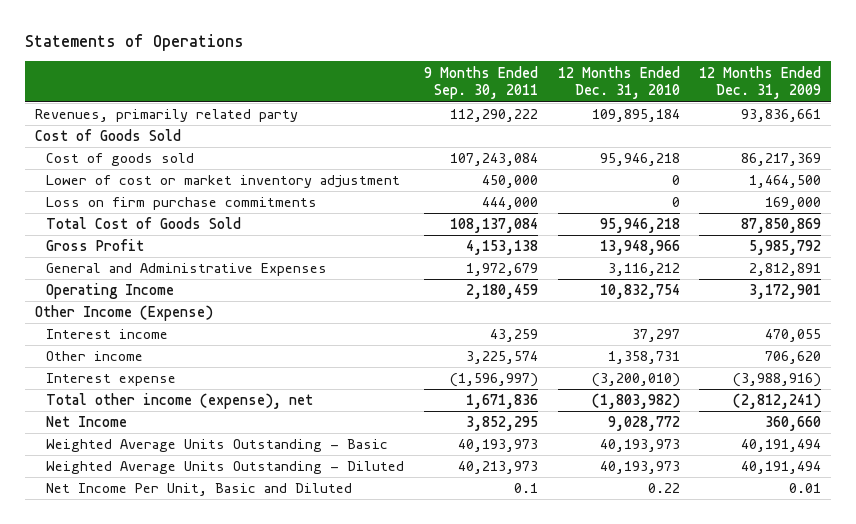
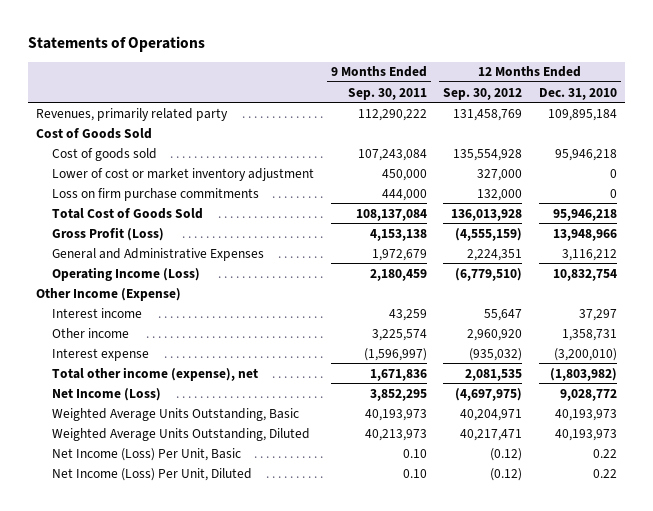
- | 9 Months Ended Sep. 30, 2011 | 12 Months Ended Dec. 31, 2010 | 12 Months Ended Dec. 31, 2009
+ | 9 Months Ended Sep. 30, 2011 | 12 Months Ended Sep. 30, 2012 | 12 Months Ended Dec. 31, 2010
- Gross Profit | 4,153,138 | 13,948,966 | 5,985,792
+ Gross Profit (Loss) | 4,153,138 | (4,555,159) | 13,948,966
- Operating Income | 2,180,459 | 10,832,754 | 3,172,901
+ Operating Income (Loss) | 2,180,459 | (6,779,510) | 10,832,754
- Net Income | 3,852,295 | 9,028,772 | 360,660
- Weighted Average Units Outstanding - Basic | 40,193,973 | 40,193,973 | 40,191,494
- Weighted Average Units Outstanding - Diluted | 40,213,973 | 40,193,973 | 40,191,494
- Net Income Per Unit, Basic and Diluted | 0.1 | 0.22 | 0.01
+ Net Income (Loss) | 3,852,295 | (4,697,975) | 9,028,772
+ Weighted Average Units Outstanding, Basic | 40,193,973 | 40,204,971 | 40,193,973
+ Weighted Average Units Outstanding, Diluted | 40,213,973 | 40,217,471 | 40,193,973
+ Net Income (Loss) Per Unit, Basic | 0.10 | (0.12) | 0.22
+ Net Income (Loss) Per Unit, Diluted | 0.10 | (0.12) | 0.22

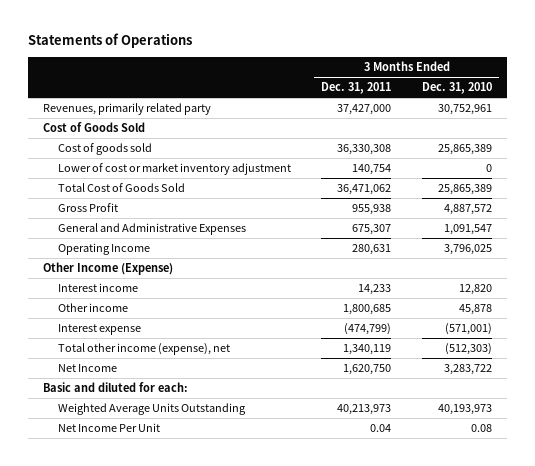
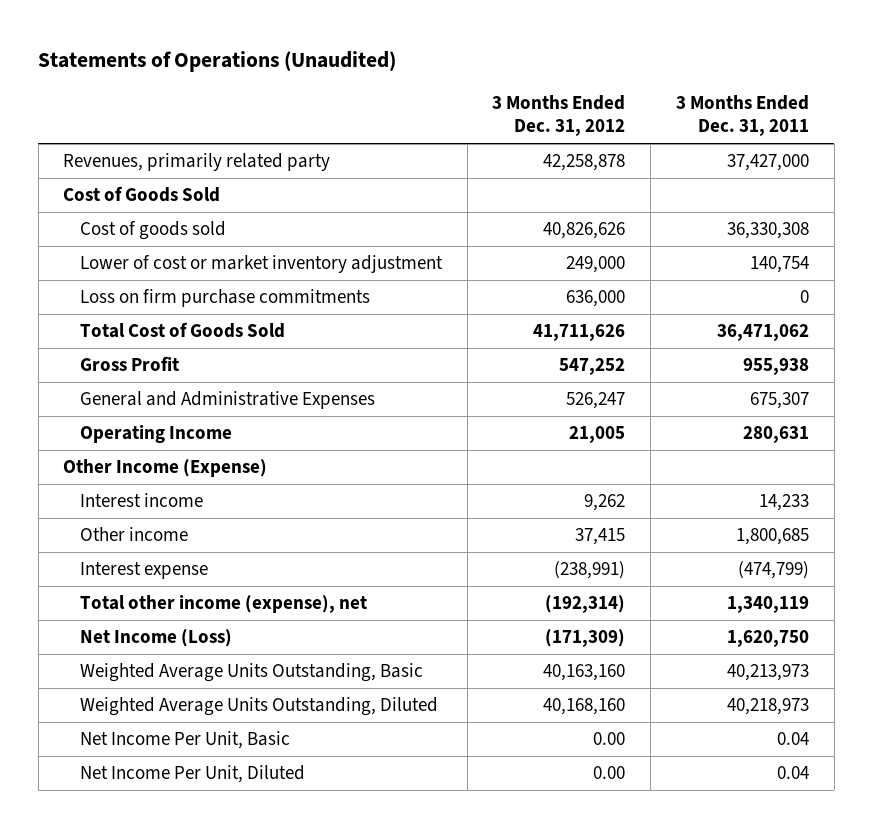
- Statements of Operations
+ Statements of Operations (Unaudited)
- | 3 Months Ended Dec. 31, 2011 | 3 Months Ended Dec. 31, 2010
+ | 3 Months Ended Dec. 31, 2012 | 3 Months Ended Dec. 31, 2011
+ Loss on firm purchase commitments | 636,000 | 0
- Net Income | 1,620,750 | 3,283,722
- Basic and diluted for each:
- Weighted Average Units Outstanding | 40,213,973 | 40,193,973
- Net Income Per Unit | 0.04 | 0.08
+ Net Income (Loss) | (171,309) | 1,620,750
+ Weighted Average Units Outstanding, Basic | 40,163,160 | 40,213,973
+ Weighted Average Units Outstanding, Diluted | 40,168,160 | 40,218,973
+ Net Income Per Unit, Basic | 0.00 | 0.04
+ Net Income Per Unit, Diluted | 0.00 | 0.04

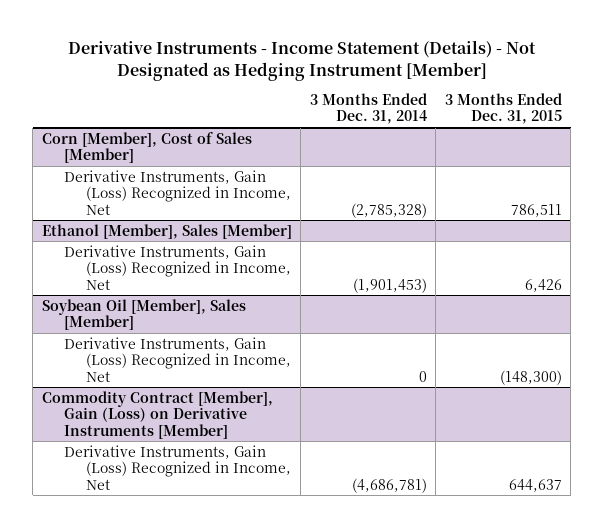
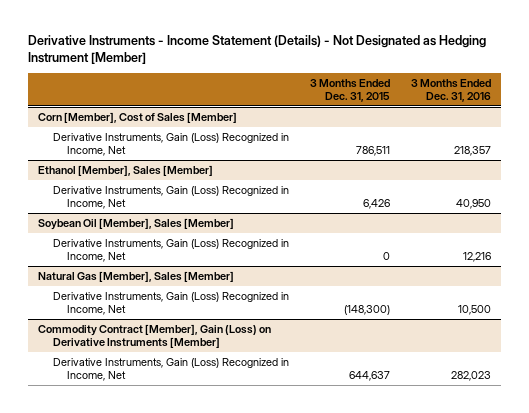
- | 3 Months Ended Dec. 31, 2014 | 3 Months Ended Dec. 31, 2015
+ | 3 Months Ended Dec. 31, 2015 | 3 Months Ended Dec. 31, 2016
@ Soybean Oil [Member], Sales [Member]
+ Derivative Instruments, Gain (Loss) Recognized in Income, Net | 0 | 12,216
+ Natural Gas [Member], Sales [Member]

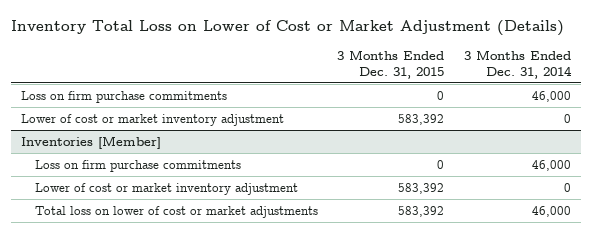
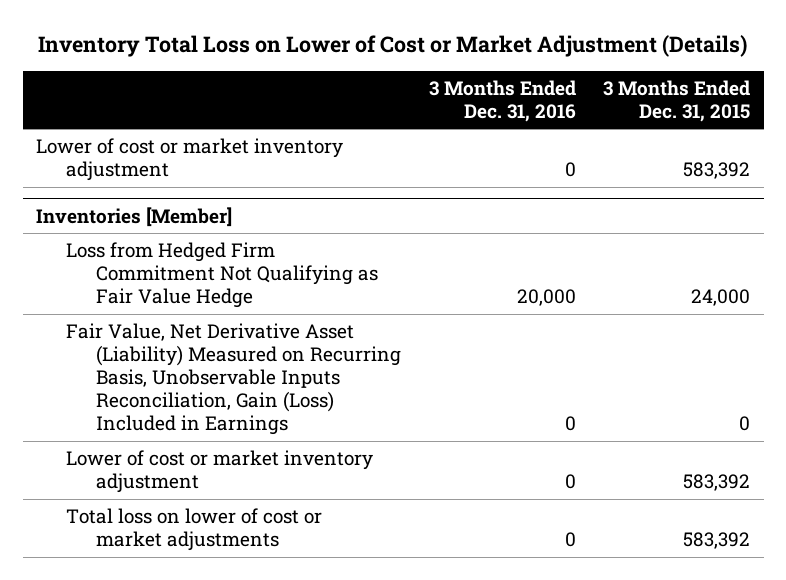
- | 3 Months Ended Dec. 31, 2015 | 3 Months Ended Dec. 31, 2014
+ | 3 Months Ended Dec. 31, 2016 | 3 Months Ended Dec. 31, 2015
- Loss on firm purchase commitments | 0 | 46,000
@ Inventories [Member]
- Loss on firm purchase commitments | 0 | 46,000
+ Loss from Hedged Firm Commitment Not Qualifying as Fair Value Hedge | 20,000 | 24,000
+ Fair Value, Net Derivative Asset (Liability) Measured on Recurring Basis, Unobservable Inputs Reconciliation, Gain (Loss) Included in Earnings | 0 | 0

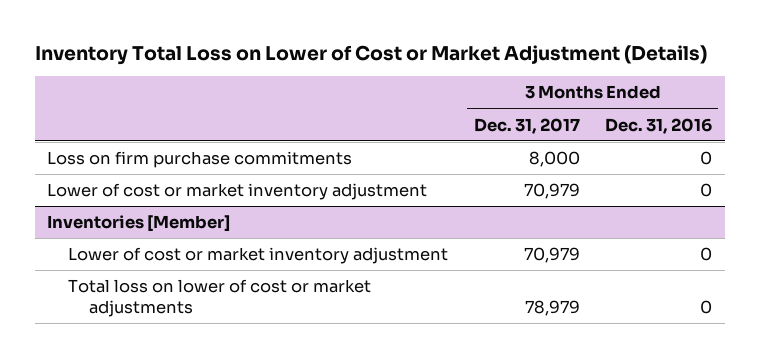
- | 3 Months Ended Dec. 31, 2016 | 3 Months Ended Dec. 31, 2015
+ | 3 Months Ended Dec. 31, 2017 | 3 Months Ended Dec. 31, 2016
+ Loss on firm purchase commitments | 8,000 | 0
@ Inventories [Member]
- Loss from Hedged Firm Commitment Not Qualifying as Fair Value Hedge | 20,000 | 24,000
- Fair Value, Net Derivative Asset (Liability) Measured on Recurring Basis, Unobservable Inputs Reconciliation, Gain (Loss) Included in Earnings | 0 | 0

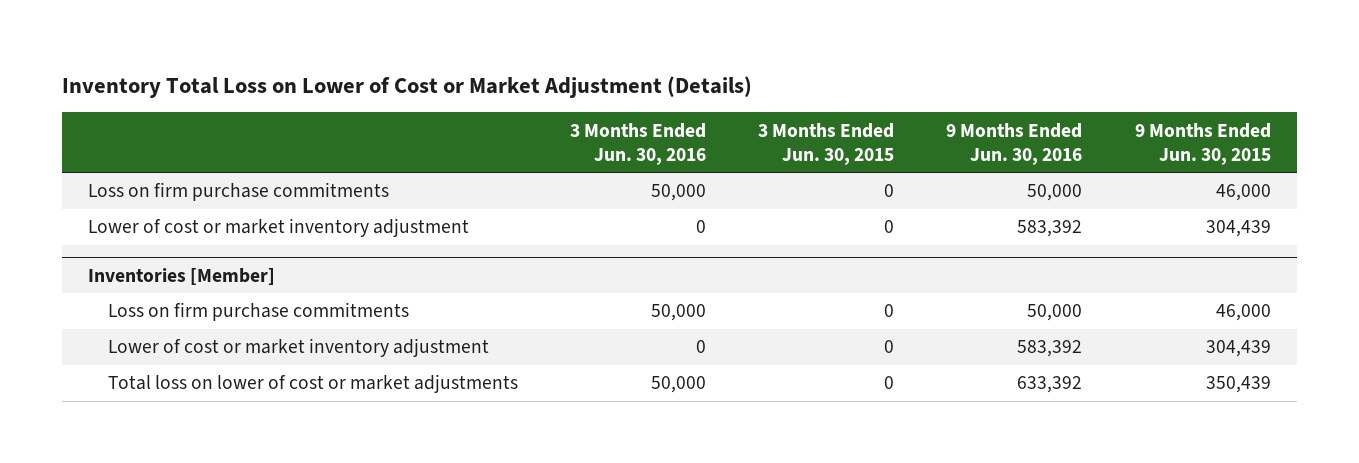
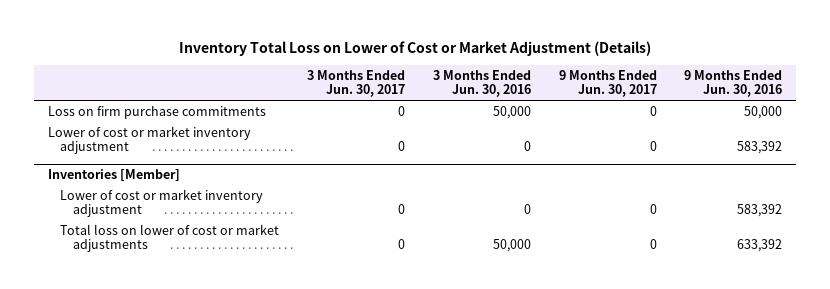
- | 3 Months Ended Jun. 30, 2016 | 3 Months Ended Jun. 30, 2015 | 9 Months Ended Jun. 30, 2016 | 9 Months Ended Jun. 30, 2015
+ | 3 Months Ended Jun. 30, 2017 | 3 Months Ended Jun. 30, 2016 | 9 Months Ended Jun. 30, 2017 | 9 Months Ended Jun. 30, 2016
@ Inventories [Member]
- Loss on firm purchase commitments | 50,000 | 0 | 50,000 | 46,000

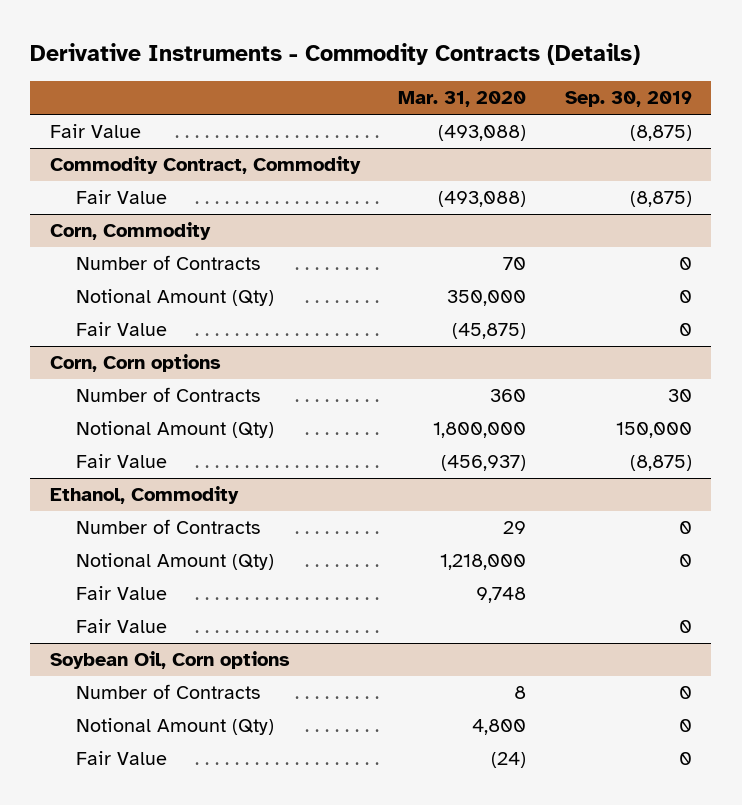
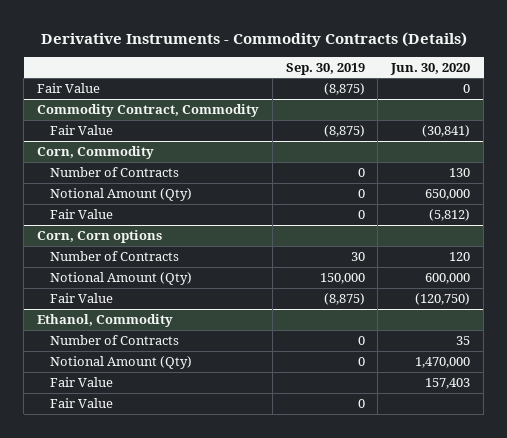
- | Mar. 31, 2020 | Sep. 30, 2019
+ | Sep. 30, 2019 | Jun. 30, 2020
- Soybean Oil, Corn options
- Number of Contracts | 8 | 0
- Notional Amount (Qty) | 4,800 | 0
- Fair Value | (24) | 0

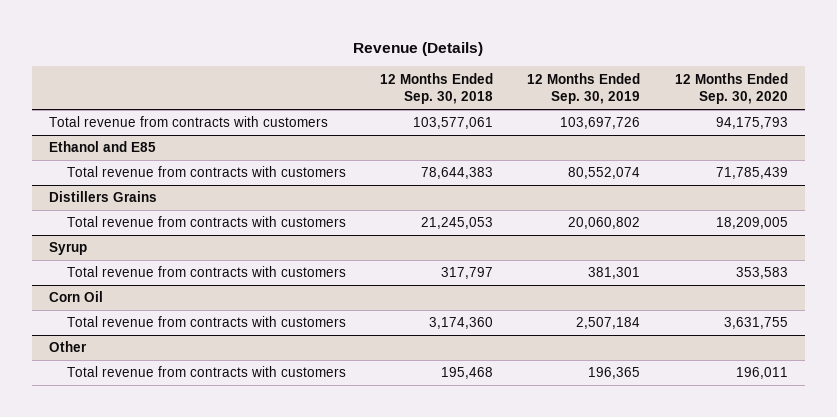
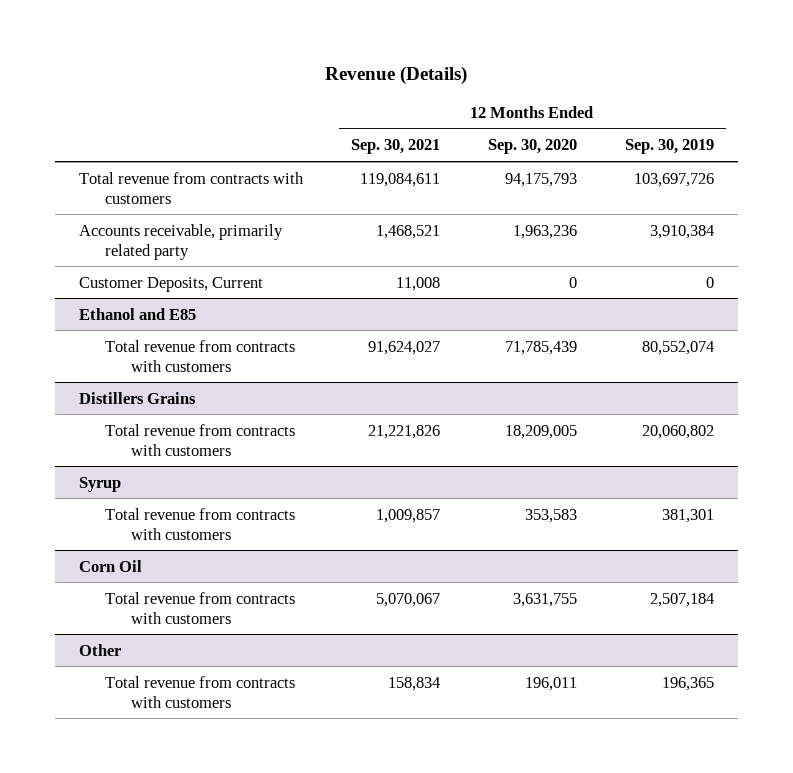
- | 12 Months Ended Sep. 30, 2018 | 12 Months Ended Sep. 30, 2019 | 12 Months Ended Sep. 30, 2020
+ | 12 Months Ended Sep. 30, 2021 | 12 Months Ended Sep. 30, 2020 | 12 Months Ended Sep. 30, 2019
+ Accounts receivable, primarily related party | 1,468,521 | 1,963,236 | 3,910,384
+ Customer Deposits, Current | 11,008 | 0 | 0

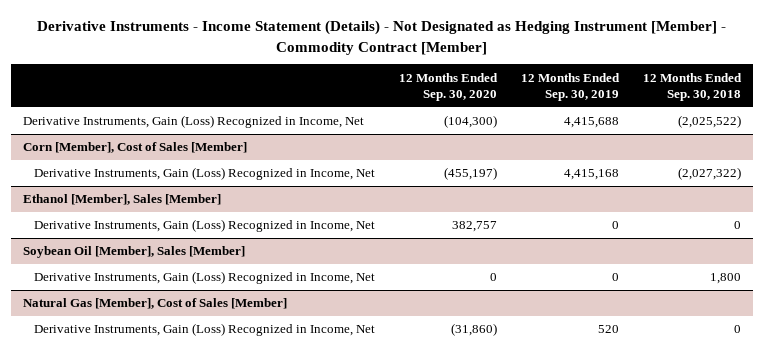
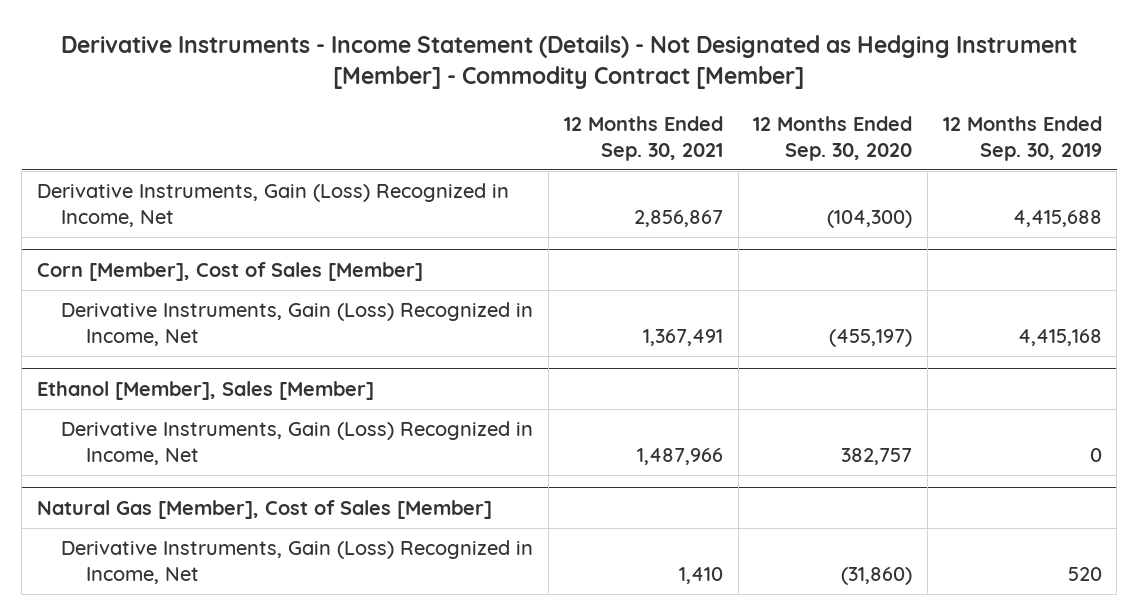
- | 12 Months Ended Sep. 30, 2020 | 12 Months Ended Sep. 30, 2019 | 12 Months Ended Sep. 30, 2018
+ | 12 Months Ended Sep. 30, 2021 | 12 Months Ended Sep. 30, 2020 | 12 Months Ended Sep. 30, 2019
- Soybean Oil [Member], Sales [Member]
- Derivative Instruments, Gain (Loss) Recognized in Income, Net | 0 | 0 | 1,800

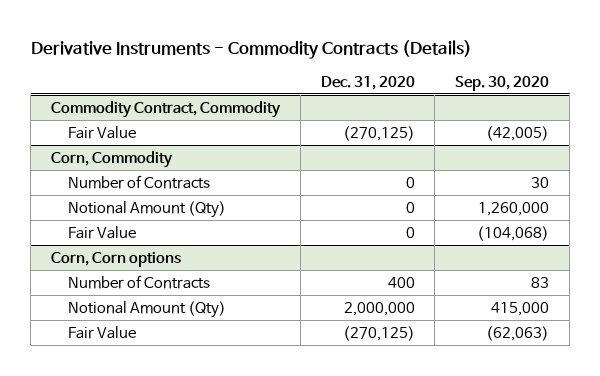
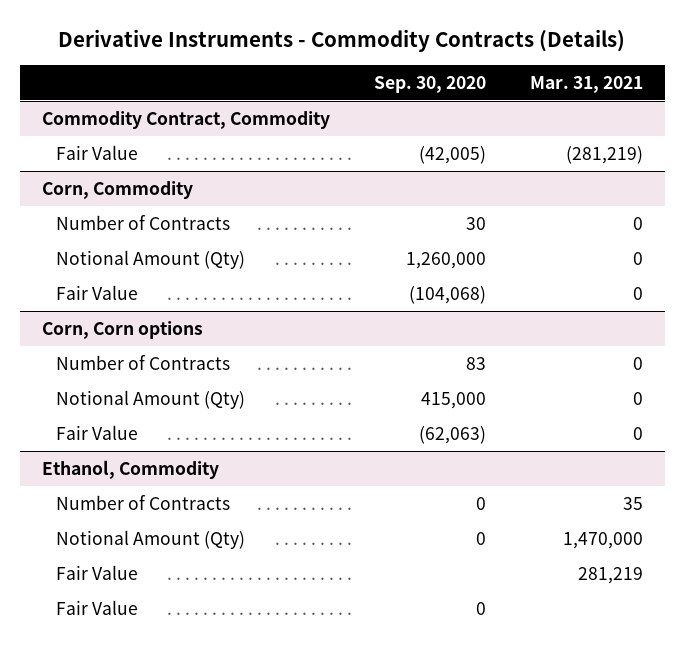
- | Dec. 31, 2020 | Sep. 30, 2020
+ | Sep. 30, 2020 | Mar. 31, 2021
+ Ethanol, Commodity
+ Number of Contracts | 0 | 35
+ Notional Amount (Qty) | 0 | 1,470,000
+ Fair Value | | 281,219
+ Fair Value | 0 |

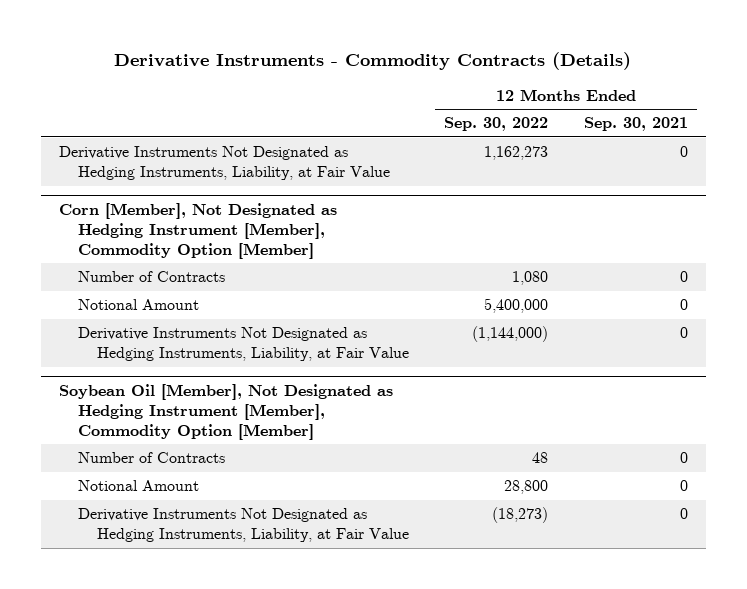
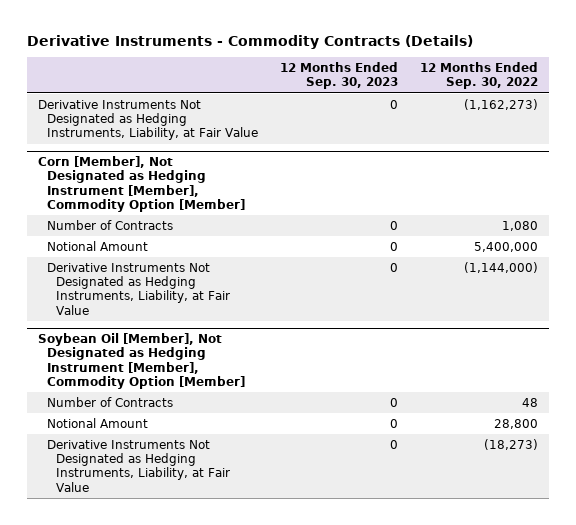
- | 12 Months Ended Sep. 30, 2022 | 12 Months Ended Sep. 30, 2021
+ | 12 Months Ended Sep. 30, 2023 | 12 Months Ended Sep. 30, 2022
- Derivative Instruments Not Designated as Hedging Instruments, Liability, at Fair Value | 1,162,273 | 0
+ Derivative Instruments Not Designated as Hedging Instruments, Liability, at Fair Value | 0 | (1,162,273)

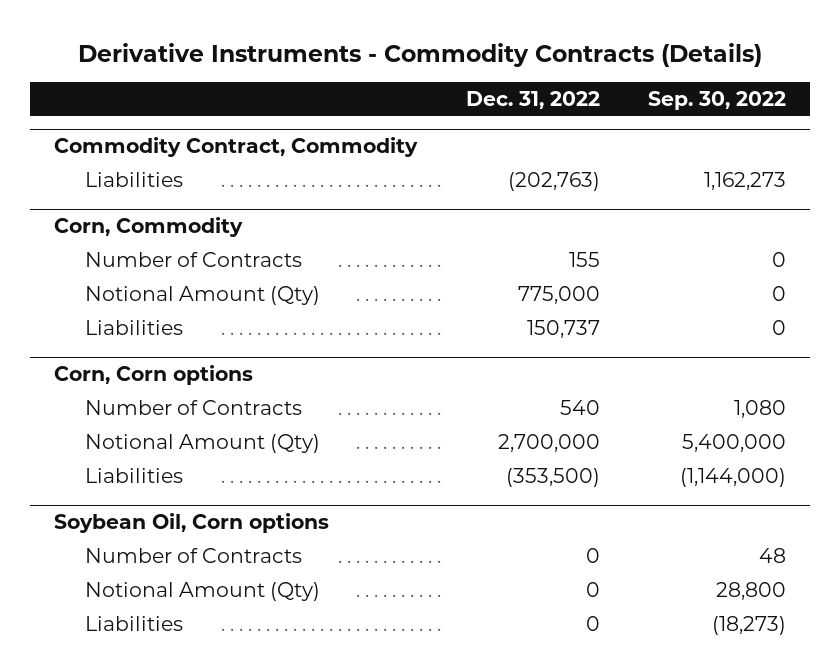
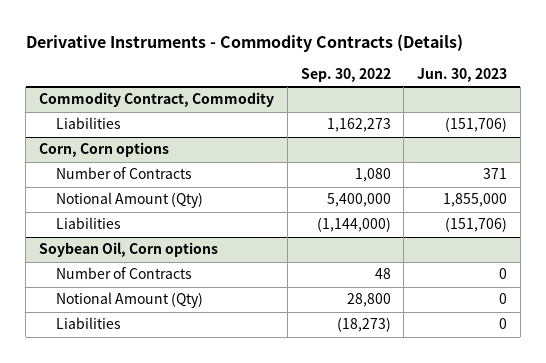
- | Dec. 31, 2022 | Sep. 30, 2022
+ | Sep. 30, 2022 | Jun. 30, 2023
- Corn, Commodity
- Number of Contracts | 155 | 0
- Notional Amount (Qty) | 775,000 | 0
- Liabilities | 150,737 | 0

